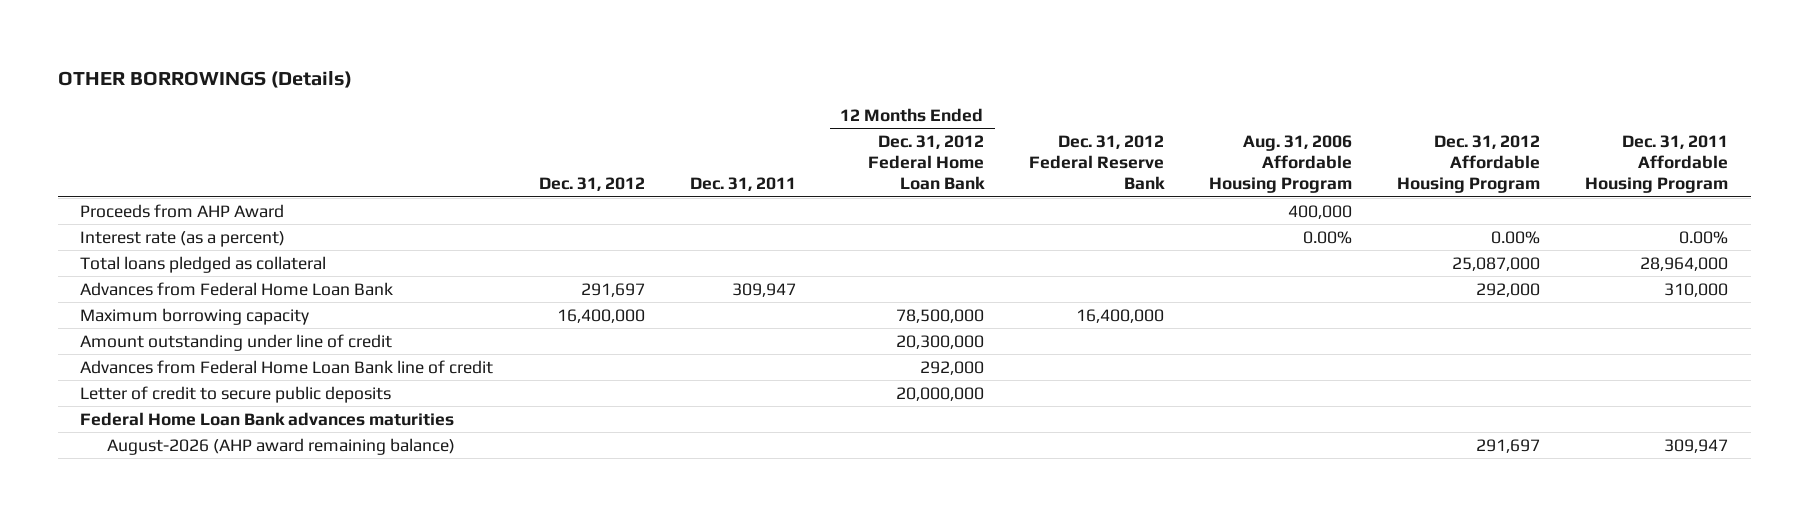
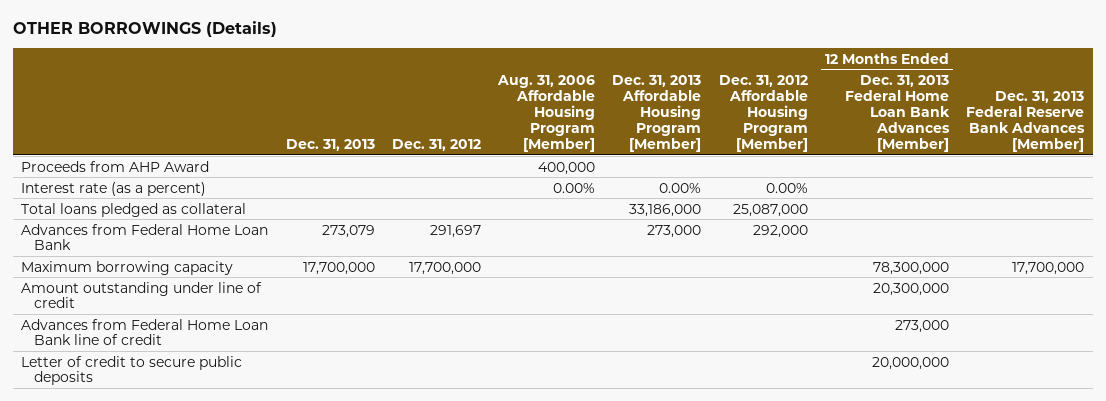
- | Dec. 31, 2012 | Dec. 31, 2011 | 12 Months Ended Dec. 31, 2012 Federal Home Loan Bank | Dec. 31, 2012 Federal Reserve Bank | Aug. 31, 2006 Affordable Housing Program | Dec. 31, 2012 Affordable Housing Program | Dec. 31, 2011 Affordable Housing Program
+ | Dec. 31, 2013 | Dec. 31, 2012 | Aug. 31, 2006 Affordable Housing Program [Member] | Dec. 31, 2013 Affordable Housing Program [Member] | Dec. 31, 2012 Affordable Housing Program [Member] | 12 Months Ended Dec. 31, 2013 Federal Home Loan Bank Advances [Member] | Dec. 31, 2013 Federal Reserve Bank Advances [Member]
- Maximum borrowing capacity | 16,400,000 | | 78,500,000 | 16,400,000 | | |
+ Maximum borrowing capacity | 17,700,000 | 17,700,000 | | | | 78,300,000 | 17,700,000
- Federal Home Loan Bank advances maturities
- August-2026 (AHP award remaining balance) | | | | | | 291,697 | 309,947

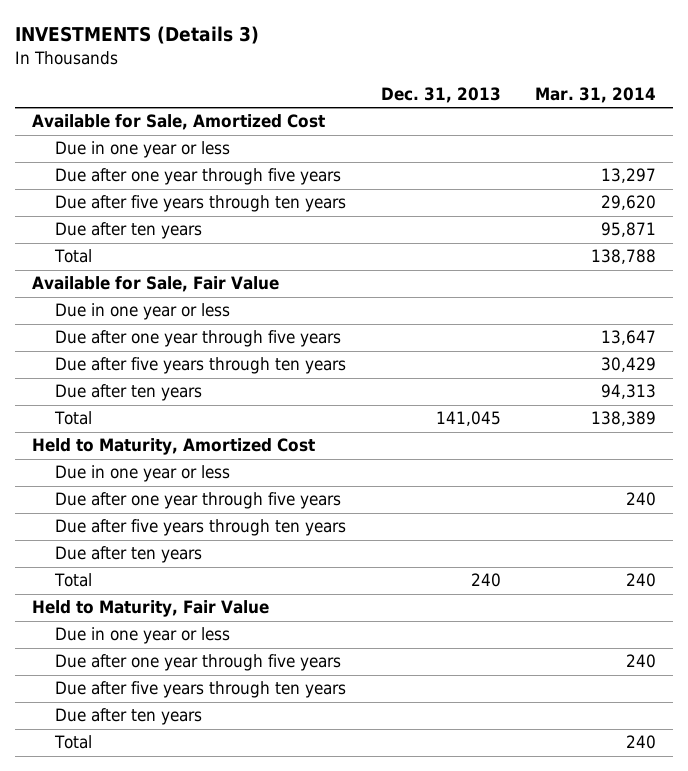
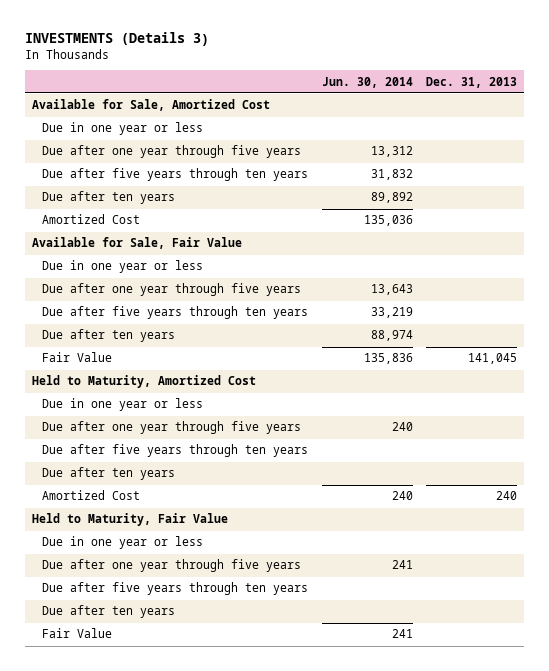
- | Dec. 31, 2013 | Mar. 31, 2014
+ | Jun. 30, 2014 | Dec. 31, 2013
- Total | | 138,788
+ Amortized Cost | 135,036 |
- Total | 141,045 | 138,389
+ Fair Value | 135,836 | 141,045
- Total | 240 | 240
+ Amortized Cost | 240 | 240
- Total | | 240
+ Fair Value | 241 |

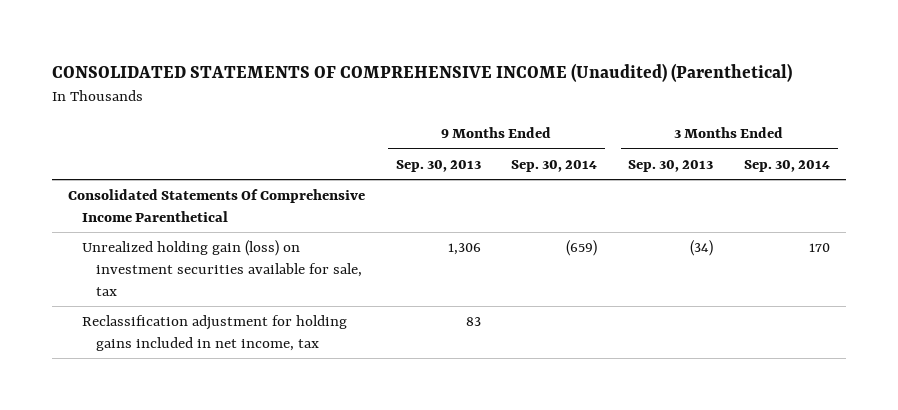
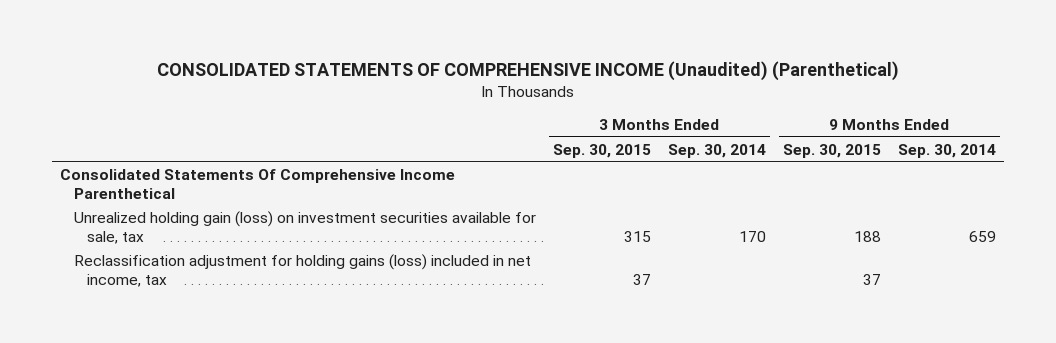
- | 9 Months Ended Sep. 30, 2013 | 9 Months Ended Sep. 30, 2014 | 3 Months Ended Sep. 30, 2013 | 3 Months Ended Sep. 30, 2014
+ | 3 Months Ended Sep. 30, 2015 | 3 Months Ended Sep. 30, 2014 | 9 Months Ended Sep. 30, 2015 | 9 Months Ended Sep. 30, 2014
- Unrealized holding gain (loss) on investment securities available for sale, tax | 1,306 | (659) | (34) | 170
- Reclassification adjustment for holding gains included in net income, tax | 83 | | |
+ Unrealized holding gain (loss) on investment securities available for sale, tax | 315 | 170 | 188 | 659
+ Reclassification adjustment for holding gains (loss) included in net income, tax | 37 | | 37 |

